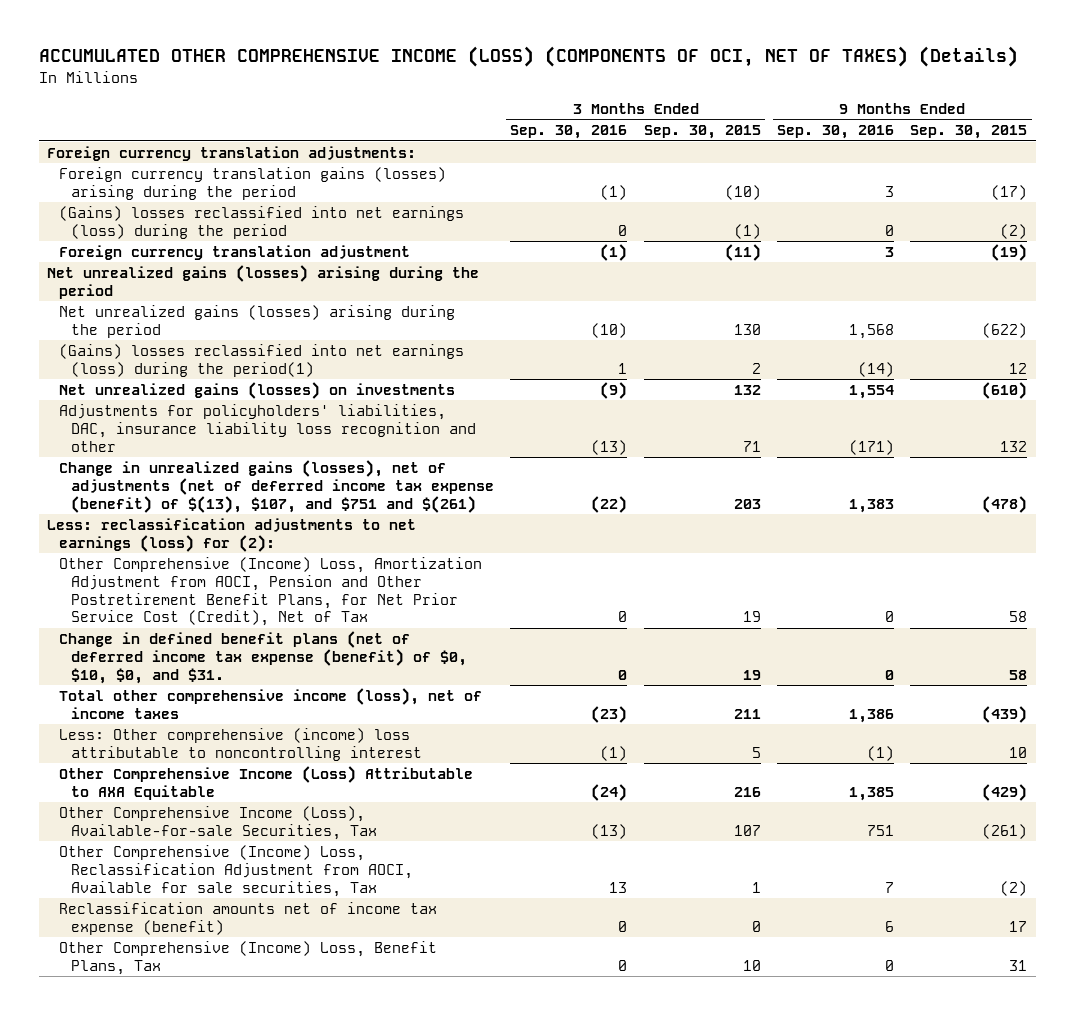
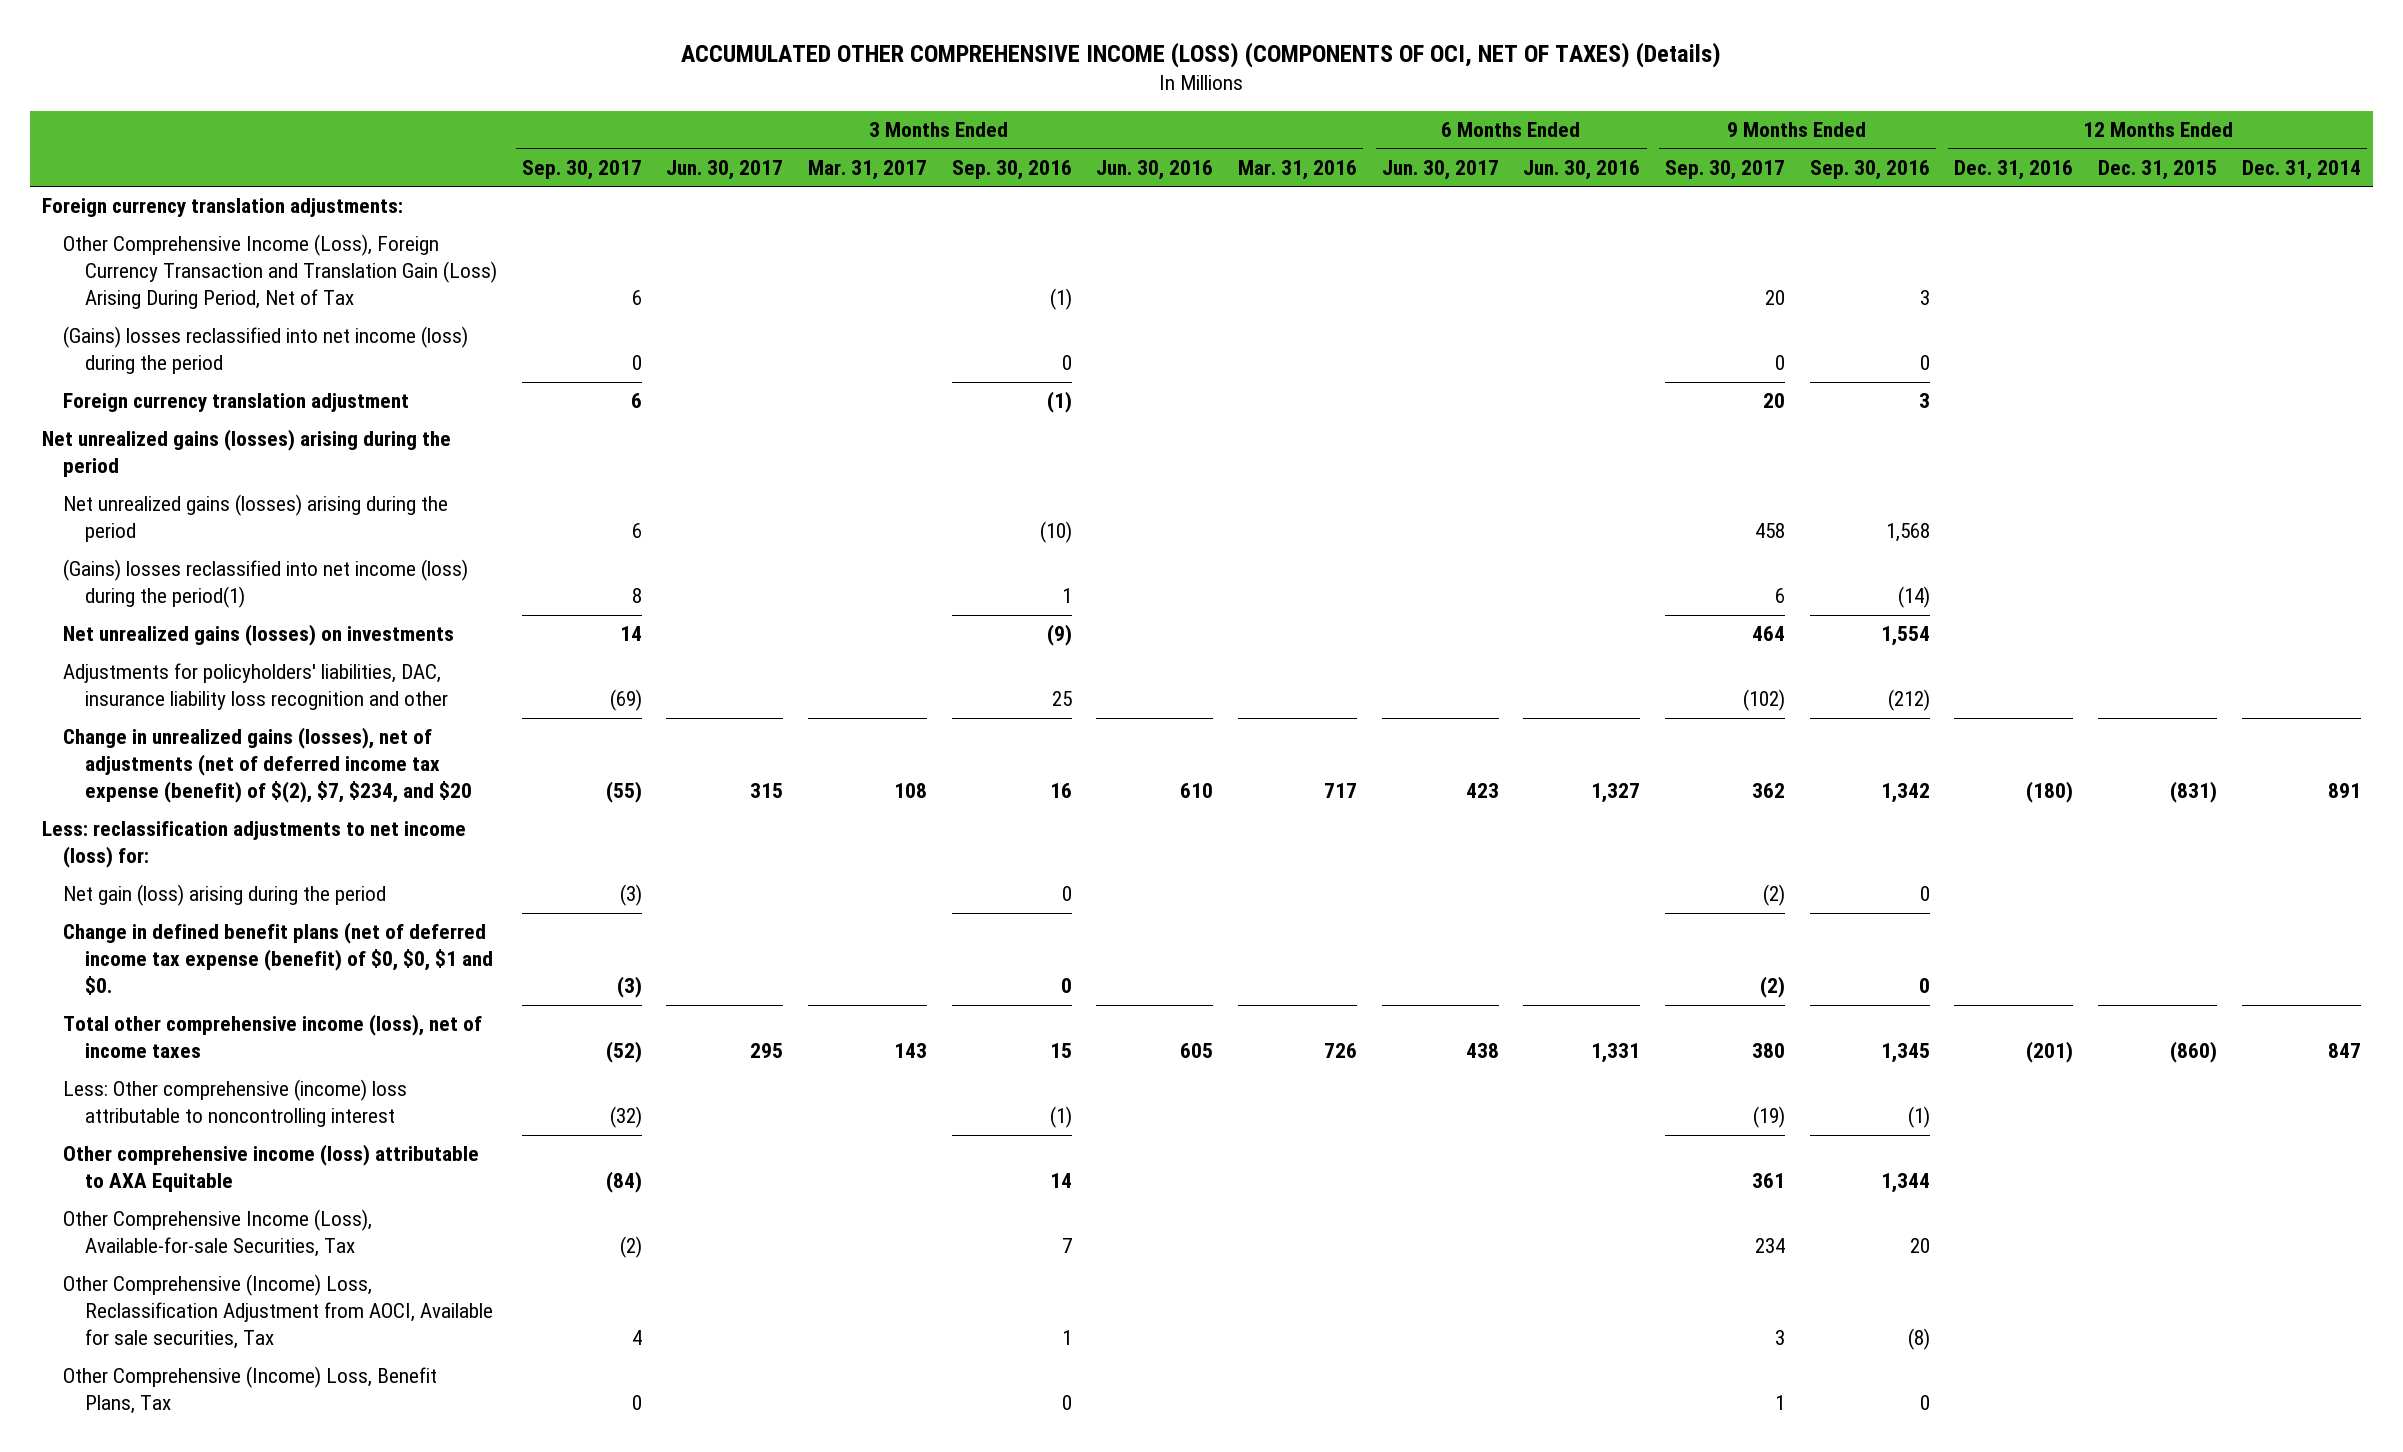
- | 3 Months Ended Sep. 30, 2016 | 3 Months Ended Sep. 30, 2015 | 9 Months Ended Sep. 30, 2016 | 9 Months Ended Sep. 30, 2015
+ | 3 Months Ended Sep. 30, 2017 | 3 Months Ended Jun. 30, 2017 | 3 Months Ended Mar. 31, 2017 | 3 Months Ended Sep. 30, 2016 | 3 Months Ended Jun. 30, 2016 | 3 Months Ended Mar. 31, 2016 | 6 Months Ended Jun. 30, 2017 | 6 Months Ended Jun. 30, 2016 | 9 Months Ended Sep. 30, 2017 | 9 Months Ended Sep. 30, 2016 | 12 Months Ended Dec. 31, 2016 | 12 Months Ended Dec. 31, 2015 | 12 Months Ended Dec. 31, 2014
- Foreign currency translation gains (losses) arising during the period | (1) | (10) | 3 | (17)
- (Gains) losses reclassified into net earnings (loss) during the period | 0 | (1) | 0 | (2)
+ Other Comprehensive Income (Loss), Foreign Currency Transaction and Translation Gain (Loss) Arising During Period, Net of Tax | 6 | | | (1) | | | | | 20 | 3 | | |
+ (Gains) losses reclassified into net income (loss) during the period | 0 | | | 0 | | | | | 0 | 0 | | |
- (Gains) losses reclassified into net earnings (loss) during the period(1) | 1 | 2 | (14) | 12
+ (Gains) losses reclassified into net income (loss) during the period(1) | 8 | | | 1 | | | | | 6 | (14) | | |
- Adjustments for policyholders' liabilities, DAC, insurance liability loss recognition and other | (13) | 71 | (171) | 132
- Change in unrealized gains (losses), net of adjustments (net of deferred income tax expense (benefit) of $(13), $107, and $751 and $(261) | (22) | 203 | 1,383 | (478)
- Less: reclassification adjustments to net earnings (loss) for (2):
- Other Comprehensive (Income) Loss, Amortization Adjustment from AOCI, Pension and Other Postretirement Benefit Plans, for Net Prior Service Cost (Credit), Net of Tax | 0 | 19 | 0 | 58
- Change in defined benefit plans (net of deferred income tax expense (benefit) of $0, $10, $0, and $31. | 0 | 19 | 0 | 58
- Total other comprehensive income (loss), net of income taxes | (23) | 211 | 1,386 | (439)
+ Adjustments for policyholders' liabilities, DAC, insurance liability loss recognition and other | (69) | | | 25 | | | | | (102) | (212) | | |
+ Change in unrealized gains (losses), net of adjustments (net of deferred income tax expense (benefit) of $(2), $7, $234, and $20 | (55) | 315 | 108 | 16 | 610 | 717 | 423 | 1,327 | 362 | 1,342 | (180) | (831) | 891
+ Less: reclassification adjustments to net income (loss) for:
+ Net gain (loss) arising during the period | (3) | | | 0 | | | | | (2) | 0 | | |
+ Change in defined benefit plans (net of deferred income tax expense (benefit) of $0, $0, $1 and $0. | (3) | | | 0 | | | | | (2) | 0 | | |
+ Total other comprehensive income (loss), net of income taxes | (52) | 295 | 143 | 15 | 605 | 726 | 438 | 1,331 | 380 | 1,345 | (201) | (860) | 847
- Other Comprehensive Income (Loss) Attributable to AXA Equitable | (24) | 216 | 1,385 | (429)
- Other Comprehensive Income (Loss), Available-for-sale Securities, Tax | (13) | 107 | 751 | (261)
- Other Comprehensive (Income) Loss, Reclassification Adjustment from AOCI, Available for sale securities, Tax | 13 | 1 | 7 | (2)
- Reclassification amounts net of income tax expense (benefit) | 0 | 0 | 6 | 17
+ Other comprehensive income (loss) attributable to AXA Equitable | (84) | | | 14 | | | | | 361 | 1,344 | | |
+ Other Comprehensive Income (Loss), Available-for-sale Securities, Tax | (2) | | | 7 | | | | | 234 | 20 | | |
+ Other Comprehensive (Income) Loss, Reclassification Adjustment from AOCI, Available for sale securities, Tax | 4 | | | 1 | | | | | 3 | (8) | | |

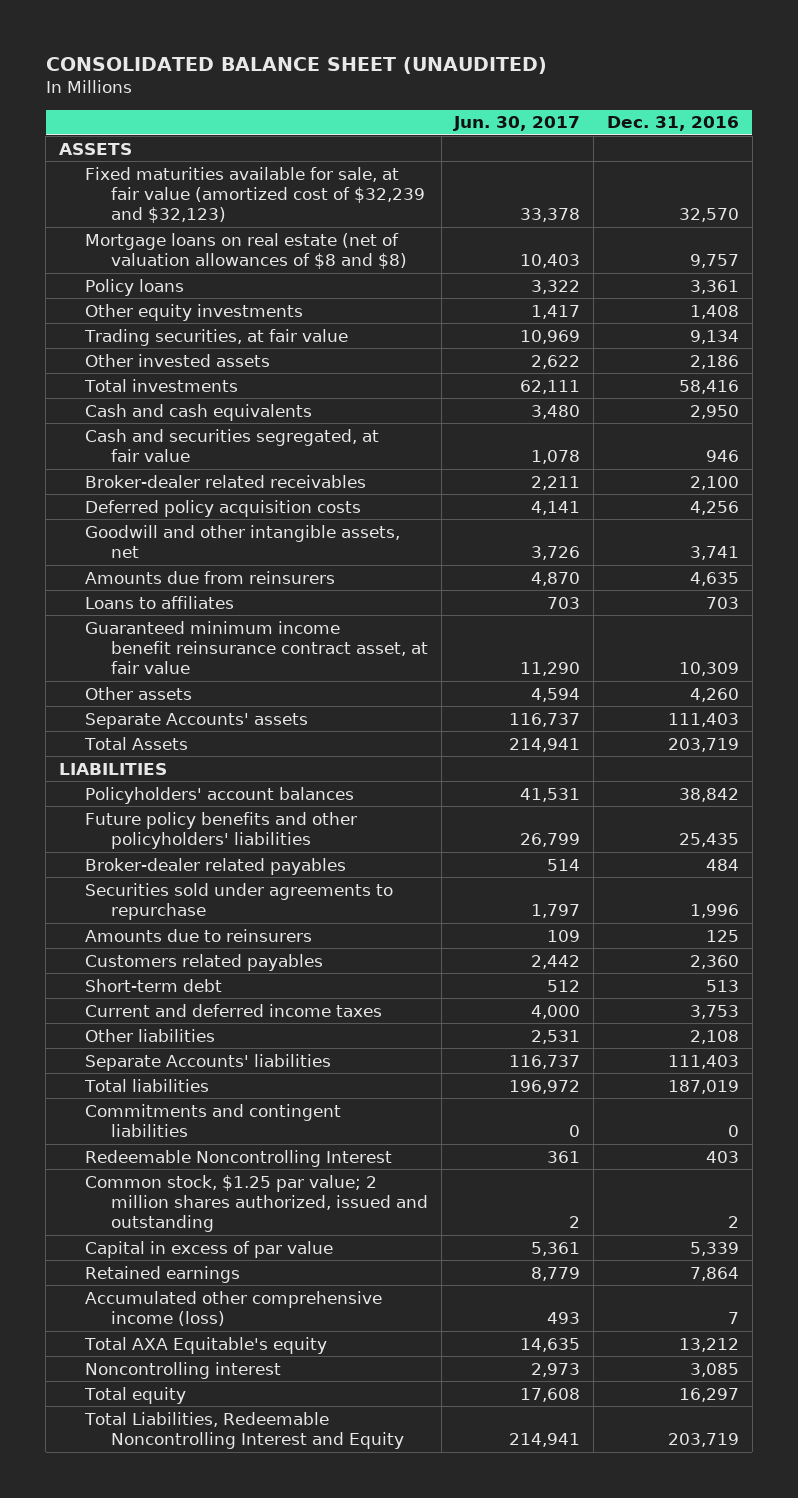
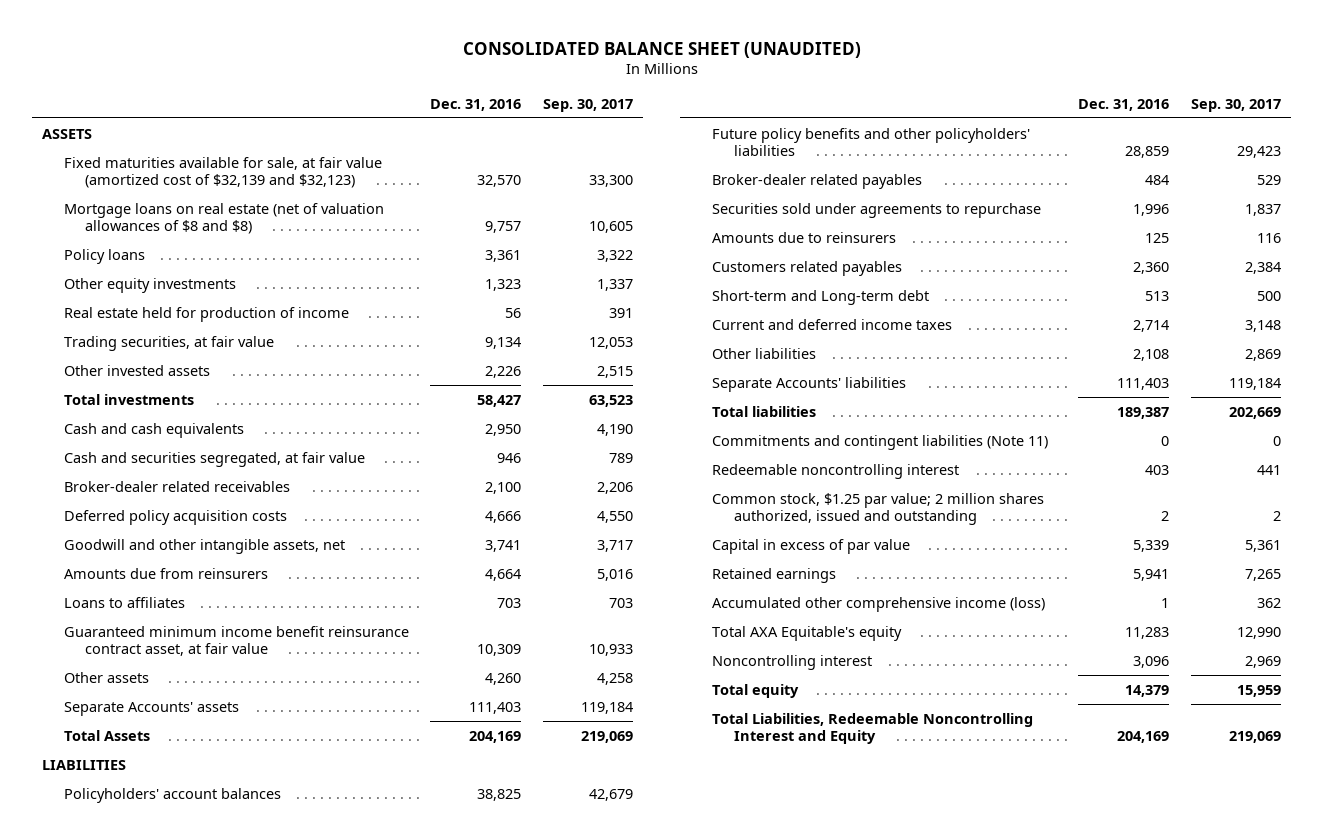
- | Jun. 30, 2017 | Dec. 31, 2016
+ | Dec. 31, 2016 | Sep. 30, 2017
- Fixed maturities available for sale, at fair value (amortized cost of $32,239 and $32,123) | 33,378 | 32,570
+ Fixed maturities available for sale, at fair value (amortized cost of $32,139 and $32,123) | 32,570 | 33,300
- Other equity investments | 1,417 | 1,408
+ Other equity investments | 1,323 | 1,337
+ Real estate held for production of income | 56 | 391
- Other invested assets | 2,622 | 2,186
- Total investments | 62,111 | 58,416
+ Other invested assets | 2,226 | 2,515
+ Total investments | 58,427 | 63,523
- Deferred policy acquisition costs | 4,141 | 4,256
+ Deferred policy acquisition costs | 4,666 | 4,550
- Amounts due from reinsurers | 4,870 | 4,635
+ Amounts due from reinsurers | 4,664 | 5,016
- Total Assets | 214,941 | 203,719
+ Total Assets | 204,169 | 219,069
- Policyholders' account balances | 41,531 | 38,842
- Future policy benefits and other policyholders' liabilities | 26,799 | 25,435
+ Policyholders' account balances | 38,825 | 42,679
+ Future policy benefits and other policyholders' liabilities | 28,859 | 29,423
- Short-term debt | 512 | 513
- Current and deferred income taxes | 4,000 | 3,753
+ Short-term and Long-term debt | 513 | 500
+ Current and deferred income taxes | 2,714 | 3,148
- Total liabilities | 196,972 | 187,019
- Commitments and contingent liabilities | 0 | 0
- Redeemable Noncontrolling Interest | 361 | 403
+ Total liabilities | 189,387 | 202,669
+ Commitments and contingent liabilities (Note 11) | 0 | 0
+ Redeemable noncontrolling interest | 403 | 441
- Retained earnings | 8,779 | 7,864
- Accumulated other comprehensive income (loss) | 493 | 7
- Total AXA Equitable's equity | 14,635 | 13,212
- Noncontrolling interest | 2,973 | 3,085
- Total equity | 17,608 | 16,297
- Total Liabilities, Redeemable Noncontrolling Interest and Equity | 214,941 | 203,719
+ Retained earnings | 5,941 | 7,265
+ Accumulated other comprehensive income (loss) | 1 | 362
+ Total AXA Equitable's equity | 11,283 | 12,990
+ Noncontrolling interest | 3,096 | 2,969
+ Total equity | 14,379 | 15,959
+ Total Liabilities, Redeemable Noncontrolling Interest and Equity | 204,169 | 219,069

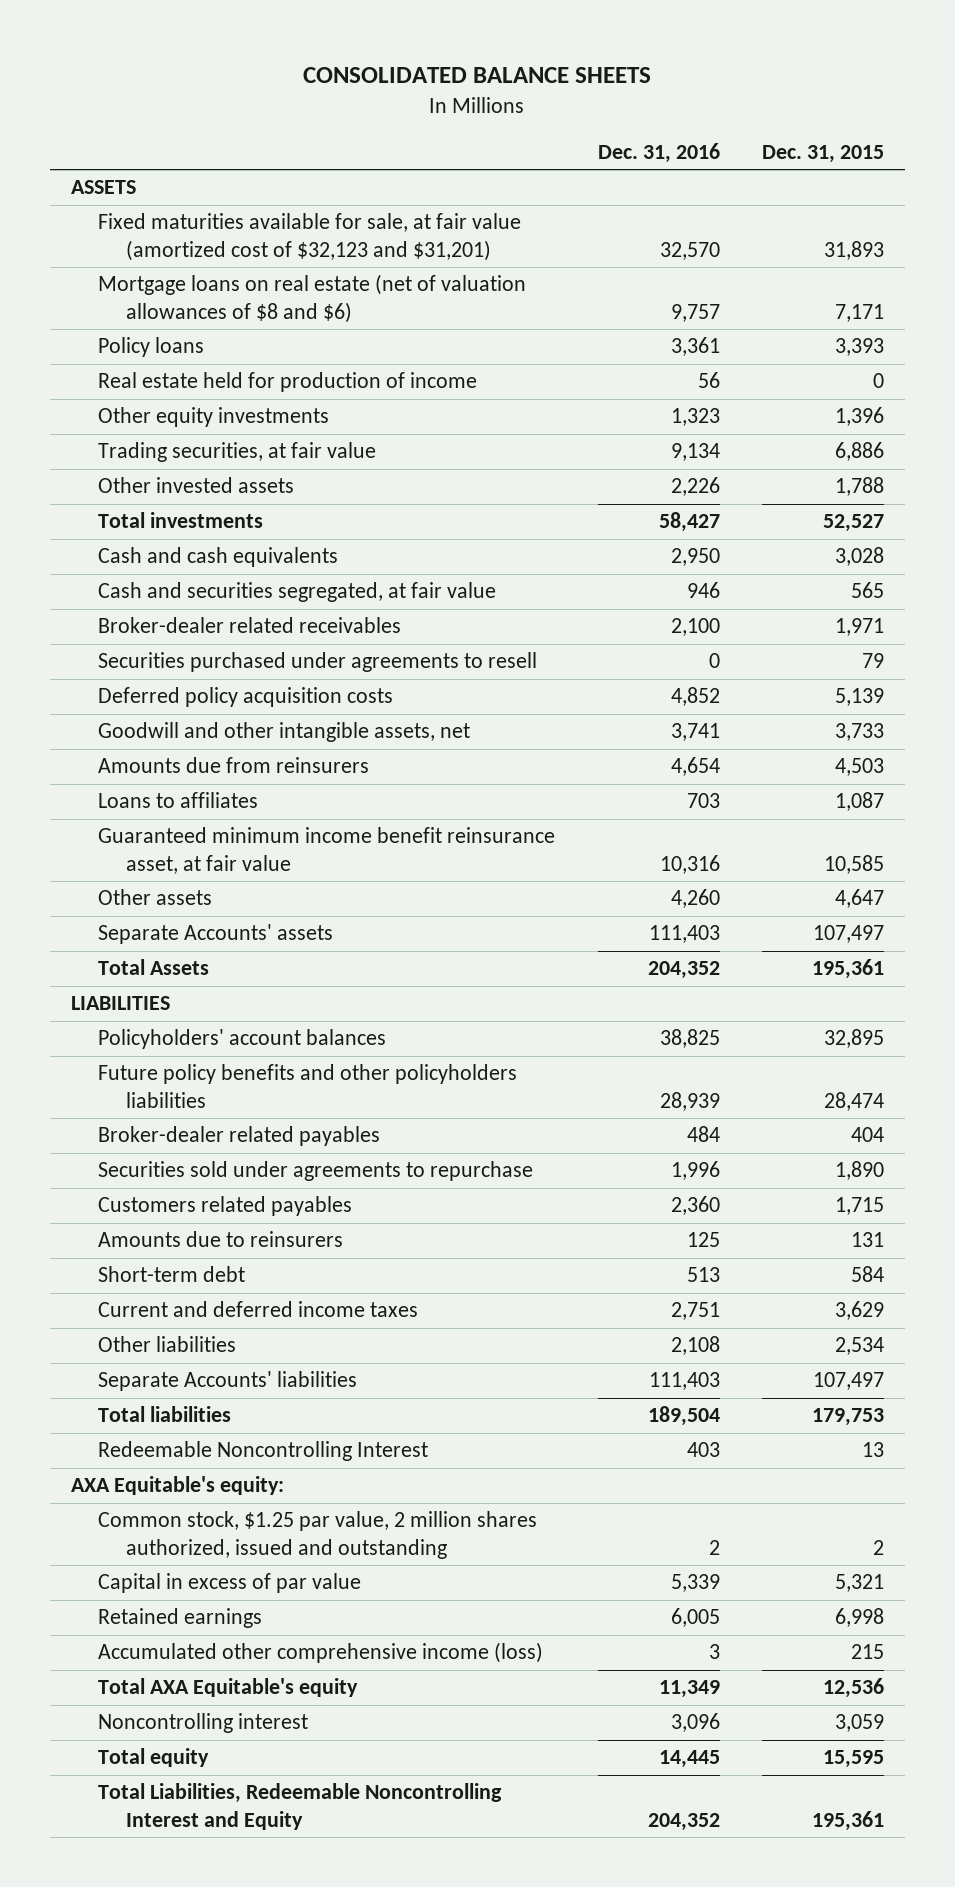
- CONSOLIDATED BALANCE SHEET (UNAUDITED)
+ CONSOLIDATED BALANCE SHEETS
- | Dec. 31, 2016 | Sep. 30, 2017
+ | Dec. 31, 2016 | Dec. 31, 2015
- Fixed maturities available for sale, at fair value (amortized cost of $32,139 and $32,123) | 32,570 | 33,300
- Mortgage loans on real estate (net of valuation allowances of $8 and $8) | 9,757 | 10,605
+ Fixed maturities available for sale, at fair value (amortized cost of $32,123 and $31,201) | 32,570 | 31,893
+ Mortgage loans on real estate (net of valuation allowances of $8 and $6) | 9,757 | 7,171
moved down: Other equity investments | 1,323 | 1,396
- Deferred policy acquisition costs | 4,666 | 4,550
+ Securities purchased under agreements to resell | 0 | 79
+ Deferred policy acquisition costs | 4,852 | 5,139
- Amounts due from reinsurers | 4,664 | 5,016
+ Amounts due from reinsurers | 4,654 | 4,503
- Guaranteed minimum income benefit reinsurance contract asset, at fair value | 10,309 | 10,933
+ Guaranteed minimum income benefit reinsurance asset, at fair value | 10,316 | 10,585
- Total Assets | 204,169 | 219,069
+ Total Assets | 204,352 | 195,361
- Future policy benefits and other policyholders' liabilities | 28,859 | 29,423
+ Future policy benefits and other policyholders liabilities | 28,939 | 28,474
- Short-term and Long-term debt | 513 | 500
- Current and deferred income taxes | 2,714 | 3,148
moved down: Amounts due to reinsurers | 125 | 131
+ Short-term debt | 513 | 584
+ Current and deferred income taxes | 2,751 | 3,629
- Total liabilities | 189,387 | 202,669
- Commitments and contingent liabilities (Note 11) | 0 | 0
- Redeemable noncontrolling interest | 403 | 441
- Common stock, $1.25 par value; 2 million shares authorized, issued and outstanding | 2 | 2
+ Total liabilities | 189,504 | 179,753
+ Redeemable Noncontrolling Interest | 403 | 13
+ AXA Equitable's equity:
+ Common stock, $1.25 par value, 2 million shares authorized, issued and outstanding | 2 | 2
- Retained earnings | 5,941 | 7,265
- Accumulated other comprehensive income (loss) | 1 | 362
- Total AXA Equitable's equity | 11,283 | 12,990
+ Retained earnings | 6,005 | 6,998
+ Accumulated other comprehensive income (loss) | 3 | 215
+ Total AXA Equitable's equity | 11,349 | 12,536
- Total equity | 14,379 | 15,959
- Total Liabilities, Redeemable Noncontrolling Interest and Equity | 204,169 | 219,069
+ Total equity | 14,445 | 15,595
+ Total Liabilities, Redeemable Noncontrolling Interest and Equity | 204,352 | 195,361

